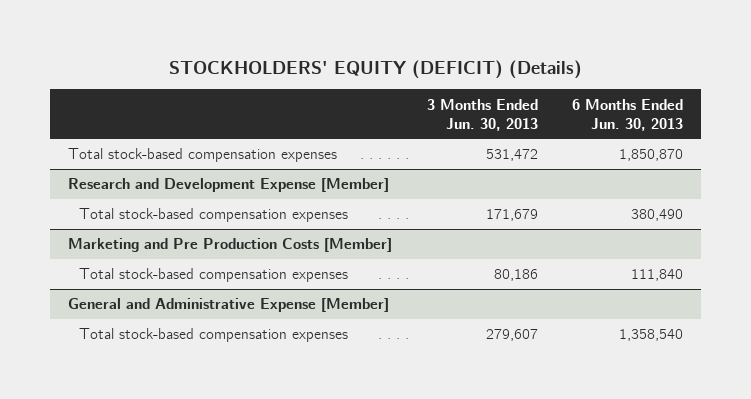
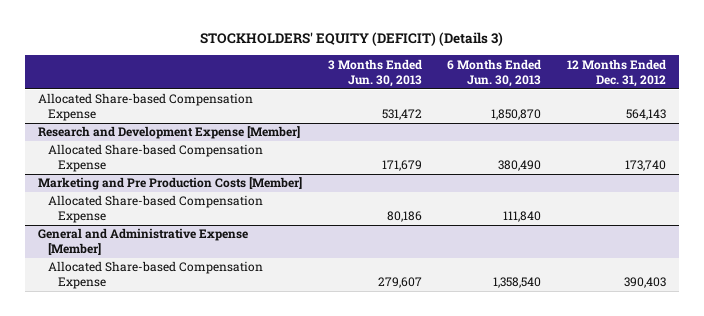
- STOCKHOLDERS' EQUITY (DEFICIT) (Details)
+ STOCKHOLDERS' EQUITY (DEFICIT) (Details 3)
- | 3 Months Ended Jun. 30, 2013 | 6 Months Ended Jun. 30, 2013
+ | 3 Months Ended Jun. 30, 2013 | 6 Months Ended Jun. 30, 2013 | 12 Months Ended Dec. 31, 2012
- Total stock-based compensation expenses | 531,472 | 1,850,870
+ Allocated Share-based Compensation Expense | 531,472 | 1,850,870 | 564,143
@ Research and Development Expense [Member]
- Total stock-based compensation expenses | 171,679 | 380,490
+ Allocated Share-based Compensation Expense | 171,679 | 380,490 | 173,740
@ Marketing and Pre Production Costs [Member]
- Total stock-based compensation expenses | 80,186 | 111,840
+ Allocated Share-based Compensation Expense | 80,186 | 111,840 |
@ General and Administrative Expense [Member]
- Total stock-based compensation expenses | 279,607 | 1,358,540
+ Allocated Share-based Compensation Expense | 279,607 | 1,358,540 | 390,403

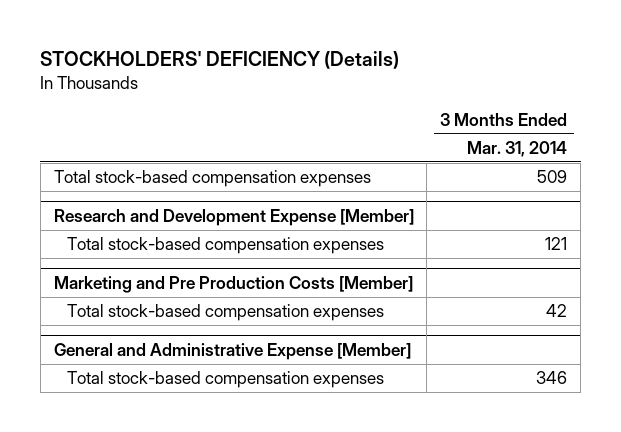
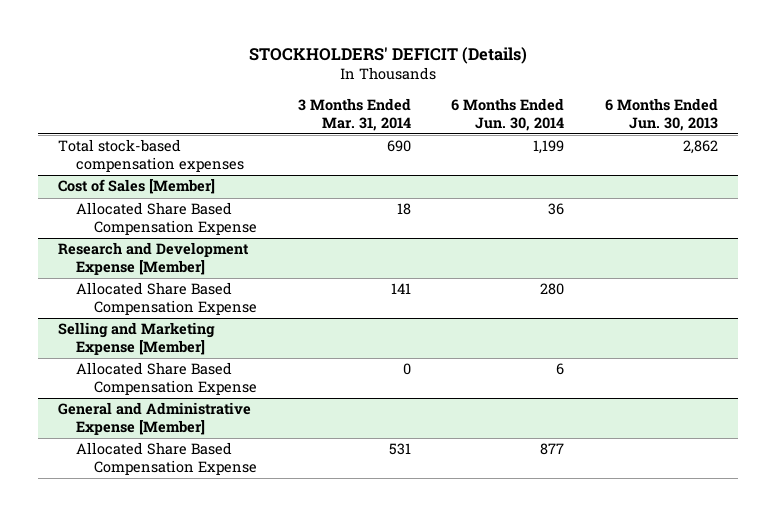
- STOCKHOLDERS' DEFICIENCY (Details)
+ STOCKHOLDERS' DEFICIT (Details)
- | 3 Months Ended Mar. 31, 2014
+ | 3 Months Ended Mar. 31, 2014 | 6 Months Ended Jun. 30, 2014 | 6 Months Ended Jun. 30, 2013
- Total stock-based compensation expenses | 509
+ Total stock-based compensation expenses | 690 | 1,199 | 2,862
+ Cost of Sales [Member]
+ Allocated Share Based Compensation Expense | 18 | 36 |
@ Research and Development Expense [Member]
- Total stock-based compensation expenses | 121
- Marketing and Pre Production Costs [Member]
- Total stock-based compensation expenses | 42
@ Research and Development Expense [Member]
+ Allocated Share Based Compensation Expense | 141 | 280 |
+ Selling and Marketing Expense [Member]
+ Allocated Share Based Compensation Expense | 0 | 6 |
@ General and Administrative Expense [Member]
- Total stock-based compensation expenses | 346
+ Allocated Share Based Compensation Expense | 531 | 877 |

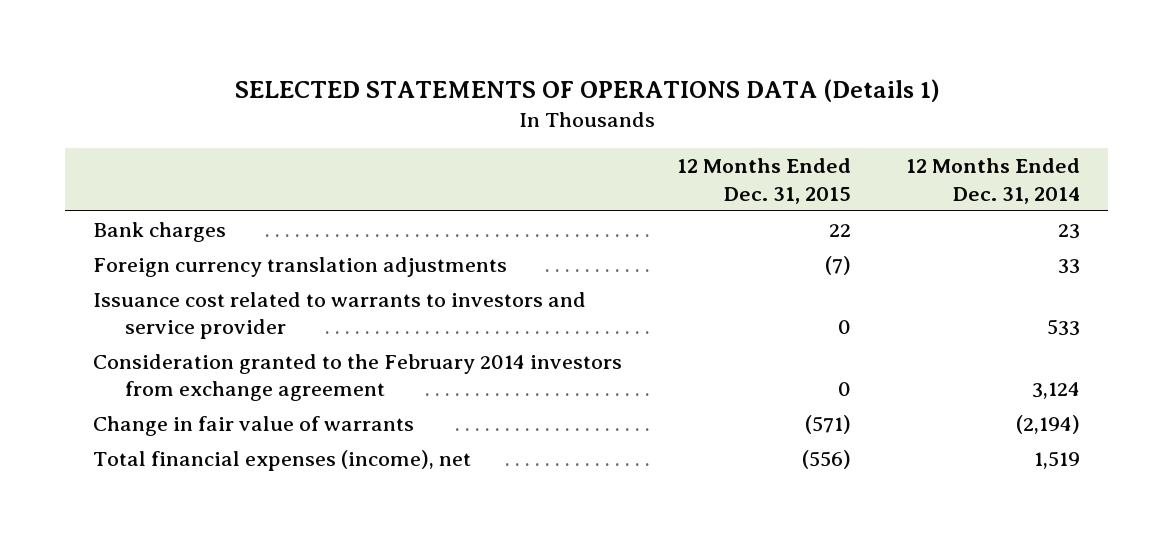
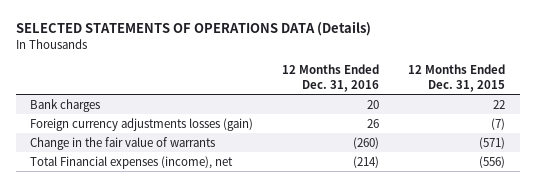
- SELECTED STATEMENTS OF OPERATIONS DATA (Details 1)
+ SELECTED STATEMENTS OF OPERATIONS DATA (Details)
- | 12 Months Ended Dec. 31, 2015 | 12 Months Ended Dec. 31, 2014
+ | 12 Months Ended Dec. 31, 2016 | 12 Months Ended Dec. 31, 2015
- Foreign currency translation adjustments | (7) | 33
- Issuance cost related to warrants to investors and service provider | 0 | 533
- Consideration granted to the February 2014 investors from exchange agreement | 0 | 3,124
- Change in fair value of warrants | (571) | (2,194)
- Total financial expenses (income), net | (556) | 1,519
+ Foreign currency adjustments losses (gain) | 26 | (7)
+ Change in the fair value of warrants | (260) | (571)
+ Total Financial expenses (income), net | (214) | (556)

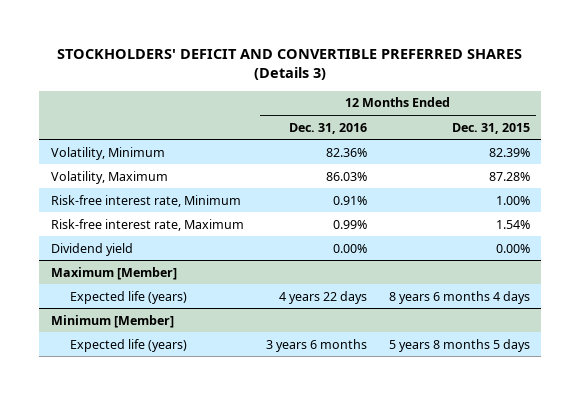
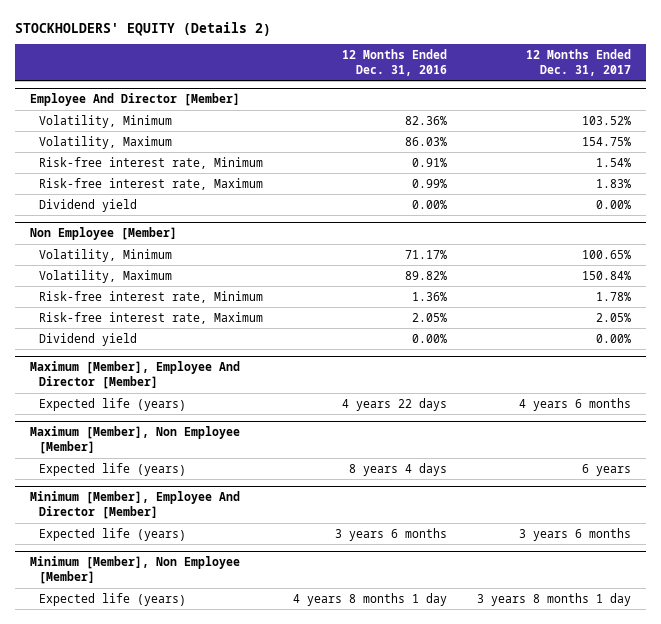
- STOCKHOLDERS' DEFICIT AND CONVERTIBLE PREFERRED SHARES (Details 3)
+ STOCKHOLDERS' EQUITY (Details 2)
- | 12 Months Ended Dec. 31, 2016 | 12 Months Ended Dec. 31, 2015
+ | 12 Months Ended Dec. 31, 2016 | 12 Months Ended Dec. 31, 2017
+ Employee And Director [Member]
- Maximum [Member]
+ Non Employee [Member]
+ Volatility, Minimum | 71.17% | 100.65%
+ Volatility, Maximum | 89.82% | 150.84%
+ Risk-free interest rate, Minimum | 1.36% | 1.78%
+ Risk-free interest rate, Maximum | 2.05% | 2.05%
+ Dividend yield | 0.00% | 0.00%
+ Maximum [Member], Employee And Director [Member]
- Minimum [Member]
+ Maximum [Member], Non Employee [Member]
+ Expected life (years) | 8 years 4 days | 6 years
+ Minimum [Member], Employee And Director [Member]
+ Minimum [Member], Non Employee [Member]
+ Expected life (years) | 4 years 8 months 1 day | 3 years 8 months 1 day

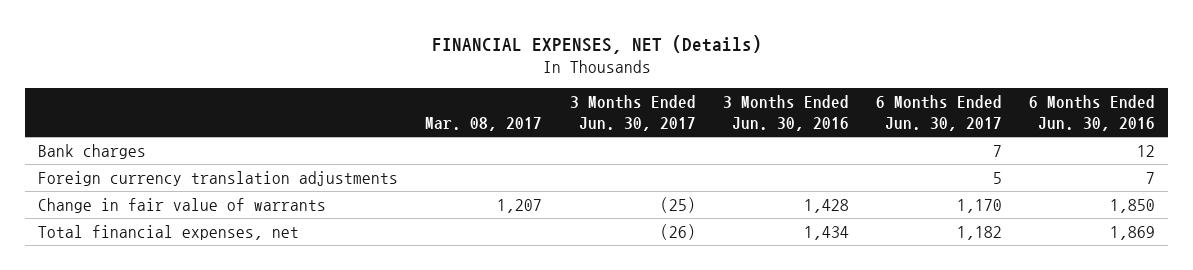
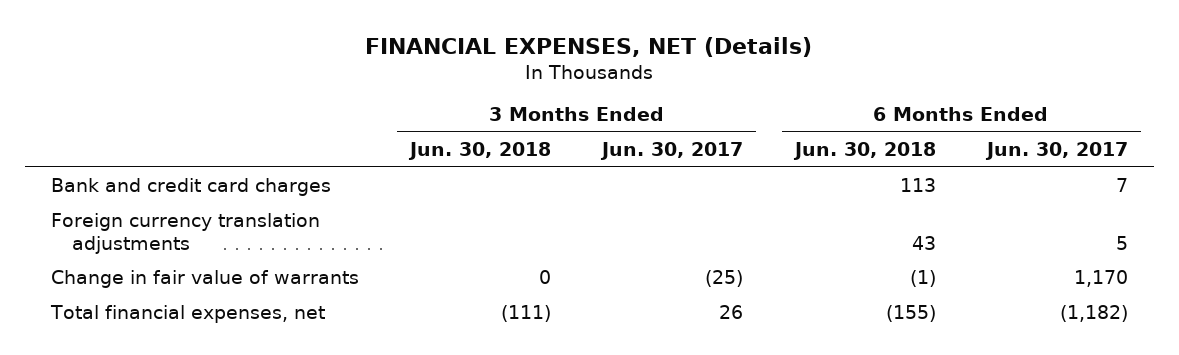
- | Mar. 08, 2017 | 3 Months Ended Jun. 30, 2017 | 3 Months Ended Jun. 30, 2016 | 6 Months Ended Jun. 30, 2017 | 6 Months Ended Jun. 30, 2016
+ | 3 Months Ended Jun. 30, 2018 | 3 Months Ended Jun. 30, 2017 | 6 Months Ended Jun. 30, 2018 | 6 Months Ended Jun. 30, 2017
- Bank charges | | | | 7 | 12
+ Bank and credit card charges | | | 113 | 7
- Total financial expenses, net | | (26) | 1,434 | 1,182 | 1,869
+ Total financial expenses, net | (111) | 26 | (155) | (1,182)

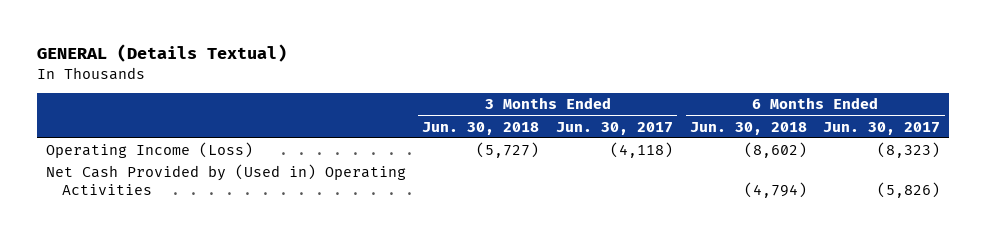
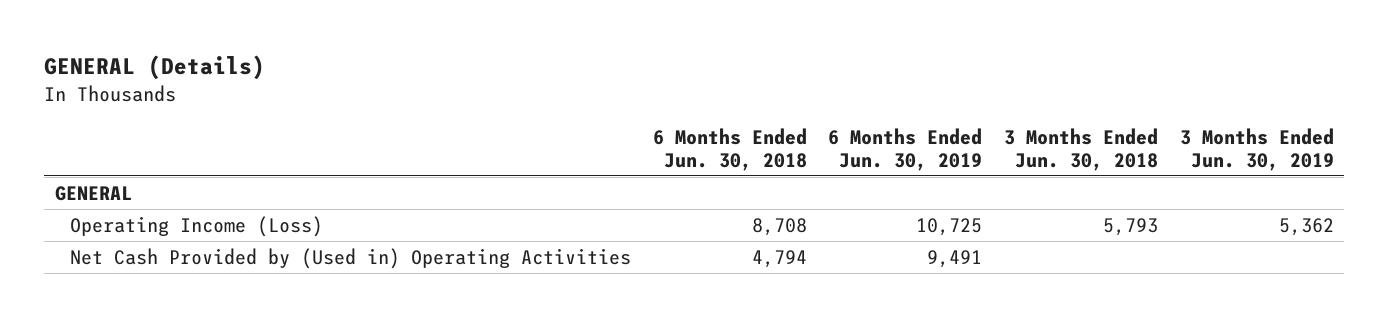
- GENERAL (Details Textual)
+ GENERAL (Details)
- | 3 Months Ended Jun. 30, 2018 | 3 Months Ended Jun. 30, 2017 | 6 Months Ended Jun. 30, 2018 | 6 Months Ended Jun. 30, 2017
+ | 6 Months Ended Jun. 30, 2018 | 6 Months Ended Jun. 30, 2019 | 3 Months Ended Jun. 30, 2018 | 3 Months Ended Jun. 30, 2019
- Operating Income (Loss) | (5,727) | (4,118) | (8,602) | (8,323)
- Net Cash Provided by (Used in) Operating Activities | | | (4,794) | (5,826)
+ GENERAL
+ Operating Income (Loss) | 8,708 | 10,725 | 5,793 | 5,362
+ Net Cash Provided by (Used in) Operating Activities | 4,794 | 9,491 | |

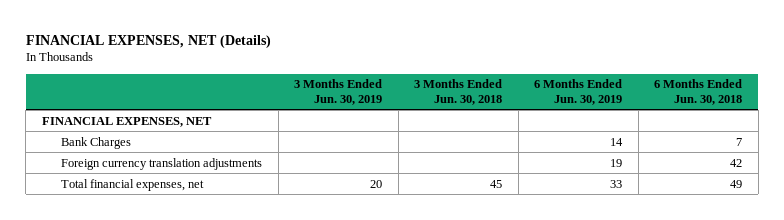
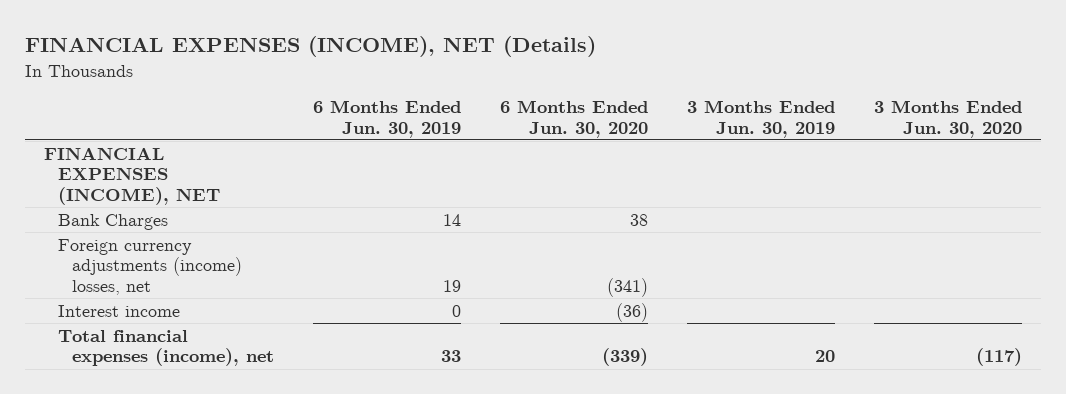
- FINANCIAL EXPENSES, NET (Details)
+ FINANCIAL EXPENSES (INCOME), NET (Details)
- | 3 Months Ended Jun. 30, 2019 | 3 Months Ended Jun. 30, 2018 | 6 Months Ended Jun. 30, 2019 | 6 Months Ended Jun. 30, 2018
+ | 6 Months Ended Jun. 30, 2019 | 6 Months Ended Jun. 30, 2020 | 3 Months Ended Jun. 30, 2019 | 3 Months Ended Jun. 30, 2020
- FINANCIAL EXPENSES, NET
+ FINANCIAL EXPENSES (INCOME), NET
- Foreign currency translation adjustments | | | 19 | 42
- Total financial expenses, net | 20 | 45 | 33 | 49
+ Foreign currency adjustments (income) losses, net | 19 | (341) | |
+ Interest income | 0 | (36) | |
+ Total financial expenses (income), net | 33 | (339) | 20 | (117)

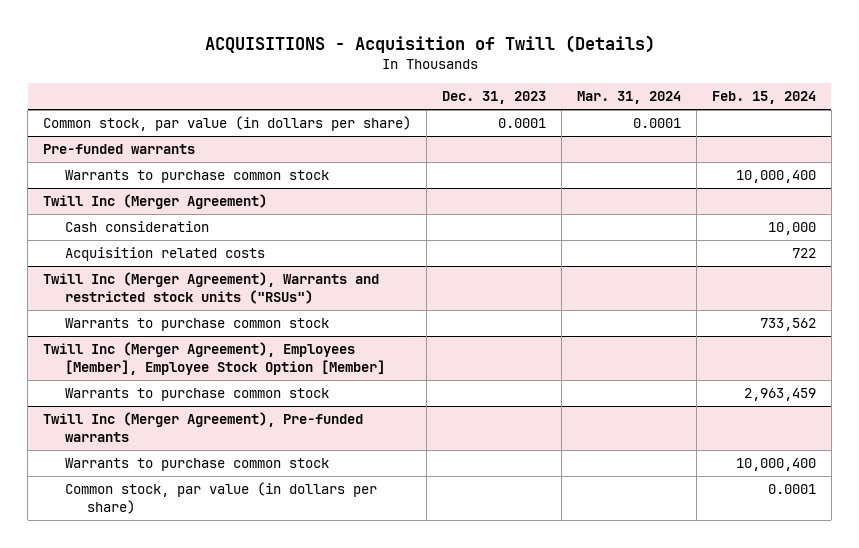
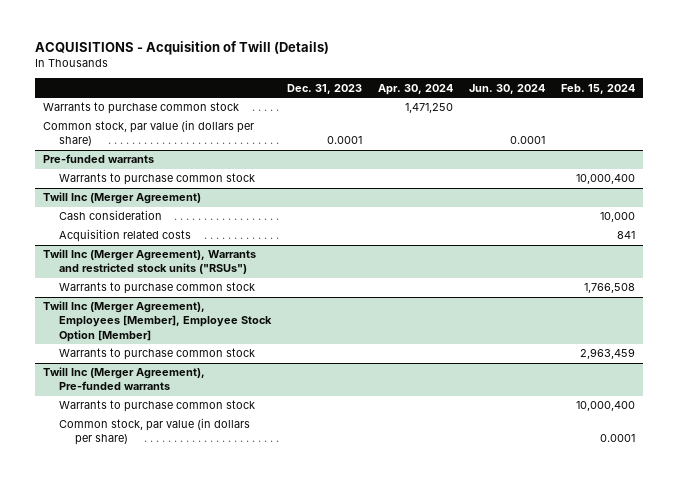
- | Dec. 31, 2023 | Mar. 31, 2024 | Feb. 15, 2024
+ | Dec. 31, 2023 | Apr. 30, 2024 | Jun. 30, 2024 | Feb. 15, 2024
+ Warrants to purchase common stock | | 1,471,250 | |
@ Twill Inc (Merger Agreement)
- Acquisition related costs | | | 722
+ Acquisition related costs | | | | 841
@ Twill Inc (Merger Agreement), Warrants and restricted stock units ("RSUs")
- Warrants to purchase common stock | | | 733,562
+ Warrants to purchase common stock | | | | 1,766,508

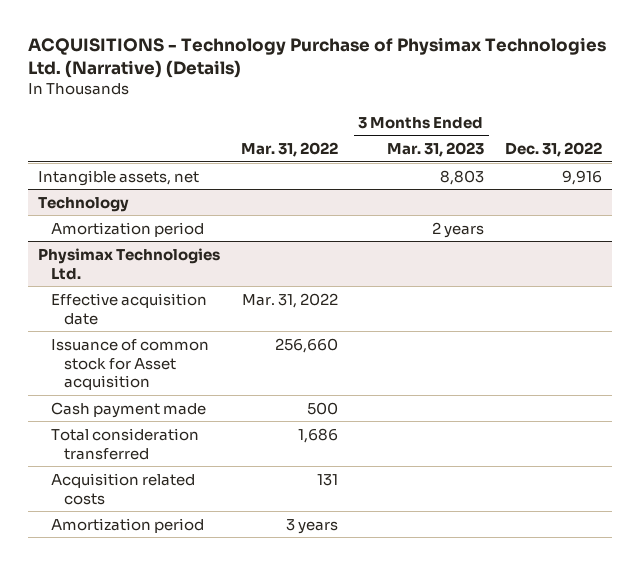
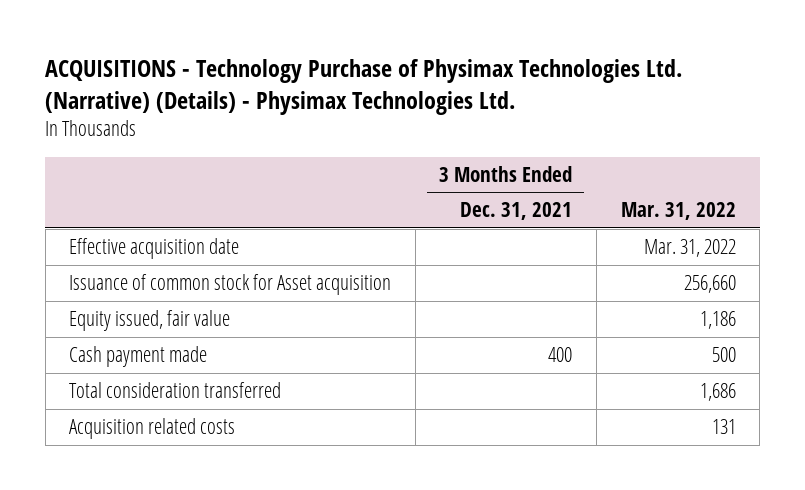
- ACQUISITIONS - Technology Purchase of Physimax Technologies Ltd. (Narrative) (Details)
+ ACQUISITIONS - Technology Purchase of Physimax Technologies Ltd. (Narrative) (Details) - Physimax Technologies Ltd.
- | Mar. 31, 2022 | 3 Months Ended Mar. 31, 2023 | Dec. 31, 2022
+ | 3 Months Ended Dec. 31, 2021 | Mar. 31, 2022
- Intangible assets, net | | 8,803 | 9,916
- Technology
- Amortization period | | 2 years |
- Physimax Technologies Ltd.
+ Equity issued, fair value | | 1,186
- Amortization period | 3 years | |

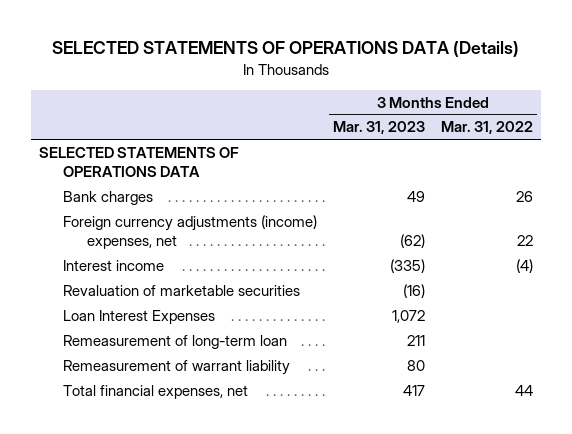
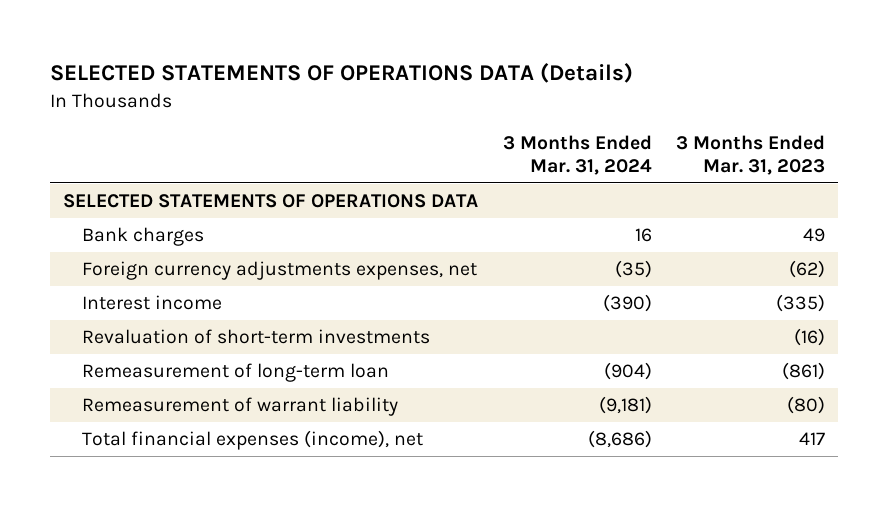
- | 3 Months Ended Mar. 31, 2023 | 3 Months Ended Mar. 31, 2022
+ | 3 Months Ended Mar. 31, 2024 | 3 Months Ended Mar. 31, 2023
- Foreign currency adjustments (income) expenses, net | (62) | 22
+ Foreign currency adjustments expenses, net | (35) | (62)
- Revaluation of marketable securities | (16) |
- Loan Interest Expenses | 1,072 |
- Remeasurement of long-term loan | 211 |
- Remeasurement of warrant liability | 80 |
- Total financial expenses, net | 417 | 44
+ Revaluation of short-term investments | | (16)
+ Remeasurement of long-term loan | (904) | (861)
+ Remeasurement of warrant liability | (9,181) | (80)
+ Total financial expenses (income), net | (8,686) | 417

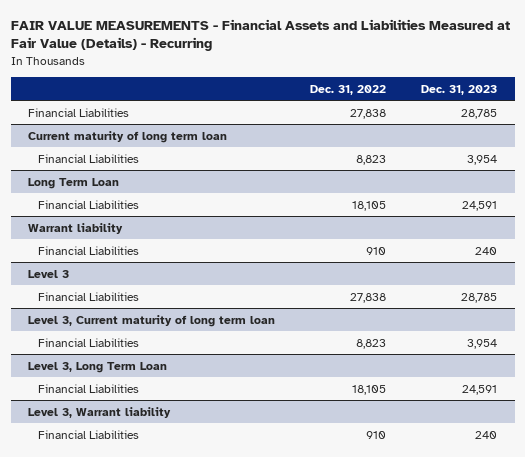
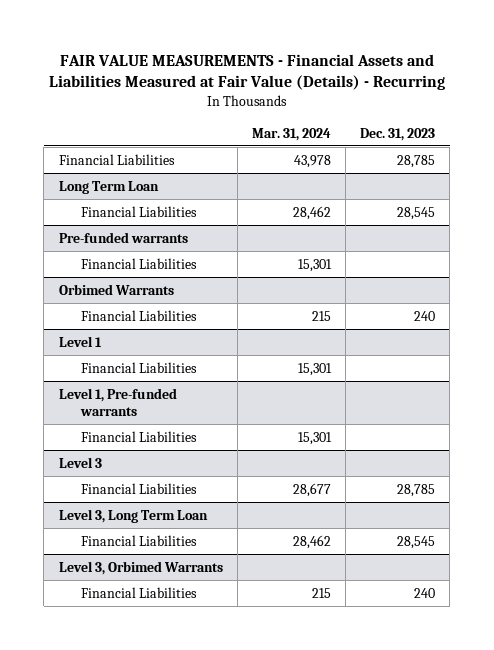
- | Dec. 31, 2022 | Dec. 31, 2023
+ | Mar. 31, 2024 | Dec. 31, 2023
- Current maturity of long term loan
- Financial Liabilities | 8,823 | 3,954
@ Long Term Loan
- Financial Liabilities | 18,105 | 24,591
- Warrant liability
@ Long Term Loan
+ Financial Liabilities | 28,462 | 28,545
+ Pre-funded warrants
+ Financial Liabilities | 15,301 |
+ Orbimed Warrants
+ Level 1
+ Financial Liabilities | 15,301 |
+ Level 1, Pre-funded warrants
+ Financial Liabilities | 15,301 |
- Level 3, Current maturity of long term loan
- Financial Liabilities | 8,823 | 3,954
@ Level 3, Long Term Loan
- Financial Liabilities | 18,105 | 24,591
- Level 3, Warrant liability
@ Level 3, Long Term Loan
+ Financial Liabilities | 28,462 | 28,545
+ Level 3, Orbimed Warrants

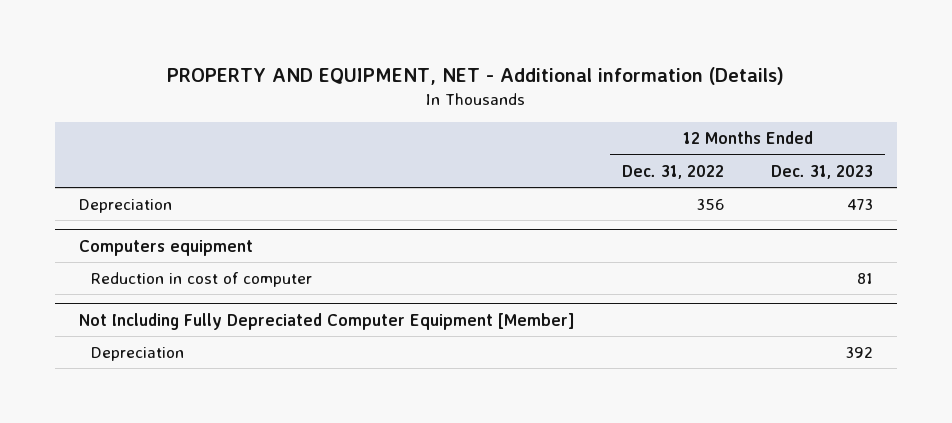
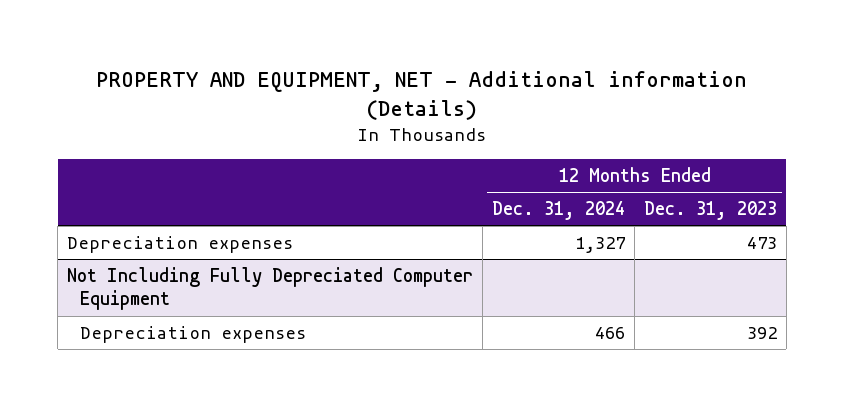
- | 12 Months Ended Dec. 31, 2022 | 12 Months Ended Dec. 31, 2023
+ | 12 Months Ended Dec. 31, 2024 | 12 Months Ended Dec. 31, 2023
- Depreciation | 356 | 473
- Computers equipment
- Reduction in cost of computer | | 81
- Not Including Fully Depreciated Computer Equipment [Member]
- Depreciation | | 392
+ Depreciation expenses | 1,327 | 473
+ Not Including Fully Depreciated Computer Equipment
+ Depreciation expenses | 466 | 392

